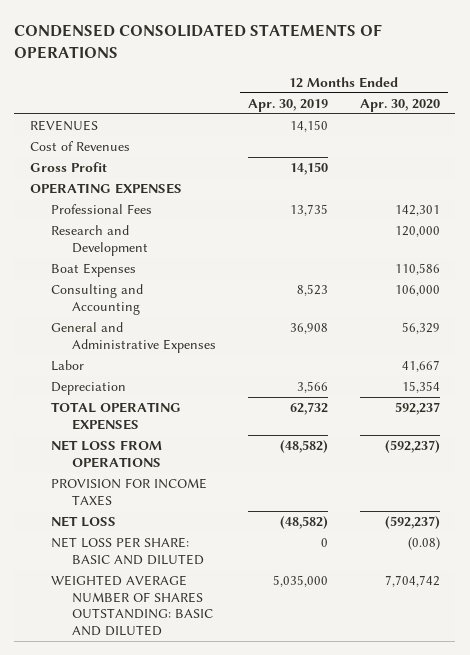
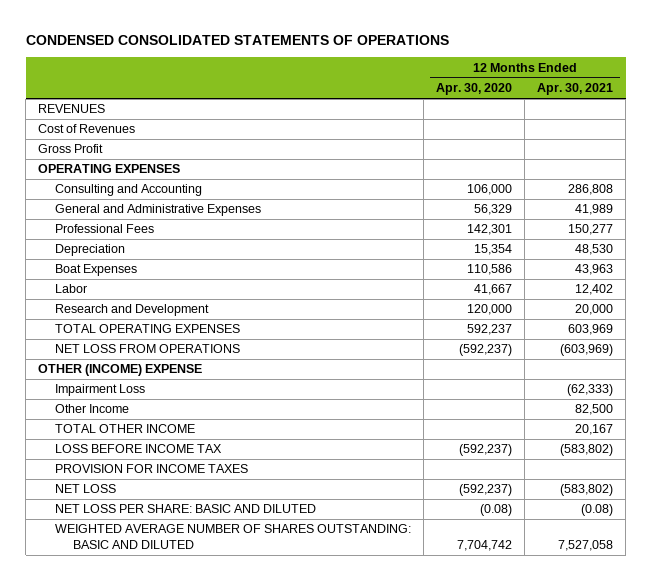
- | 12 Months Ended Apr. 30, 2019 | 12 Months Ended Apr. 30, 2020
+ | 12 Months Ended Apr. 30, 2020 | 12 Months Ended Apr. 30, 2021
moved down: Professional Fees | 142,301 | 150,277
moved down: Boat Expenses | 110,586 | 43,963
moved down: Labor | 41,667 | 12,402
moved down: Research and Development | 120,000 | 20,000
+ OTHER (INCOME) EXPENSE
+ Impairment Loss | | (62,333)
+ Other Income | | 82,500
+ TOTAL OTHER INCOME | | 20,167
+ LOSS BEFORE INCOME TAX | (592,237) | (583,802)

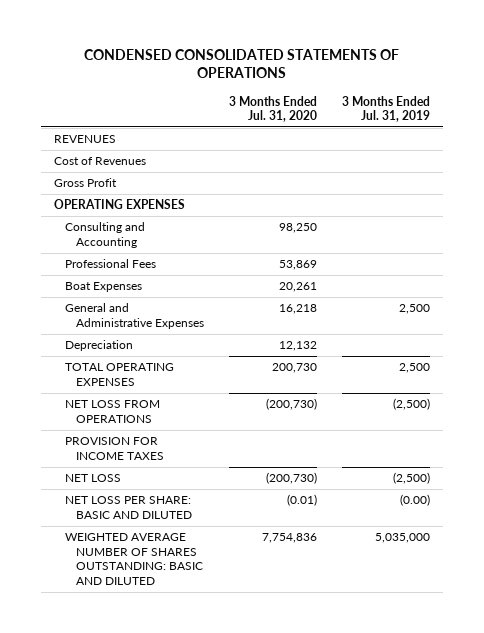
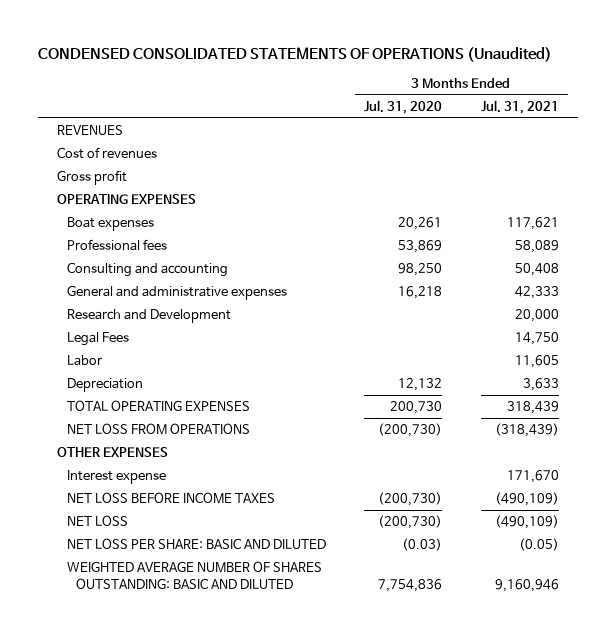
- CONDENSED CONSOLIDATED STATEMENTS OF OPERATIONS
+ CONDENSED CONSOLIDATED STATEMENTS OF OPERATIONS (Unaudited)
- | 3 Months Ended Jul. 31, 2020 | 3 Months Ended Jul. 31, 2019
+ | 3 Months Ended Jul. 31, 2020 | 3 Months Ended Jul. 31, 2021
- Cost of Revenues
- Gross Profit
+ Cost of revenues
+ Gross profit
- Consulting and Accounting | 98,250 |
- Professional Fees | 53,869 |
- Boat Expenses | 20,261 |
- General and Administrative Expenses | 16,218 | 2,500
+ Boat expenses | 20,261 | 117,621
+ Professional fees | 53,869 | 58,089
+ Consulting and accounting | 98,250 | 50,408
+ General and administrative expenses | 16,218 | 42,333
+ Research and Development | | 20,000
+ Legal Fees | | 14,750
+ Labor | | 11,605
- PROVISION FOR INCOME TAXES
+ OTHER EXPENSES
+ Interest expense | | 171,670
+ NET LOSS BEFORE INCOME TAXES | (200,730) | (490,109)
- NET LOSS PER SHARE: BASIC AND DILUTED | (0.01) | (0.00)
+ NET LOSS PER SHARE: BASIC AND DILUTED | (0.03) | (0.05)

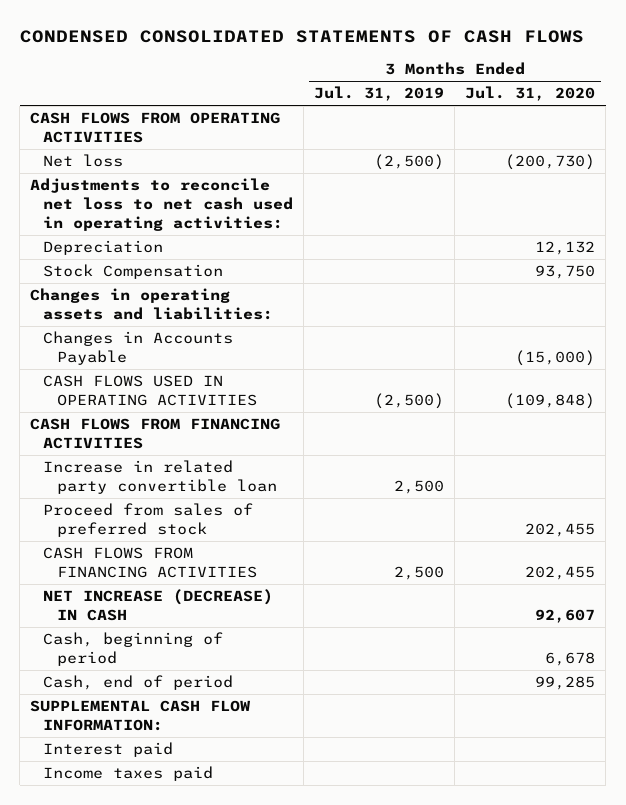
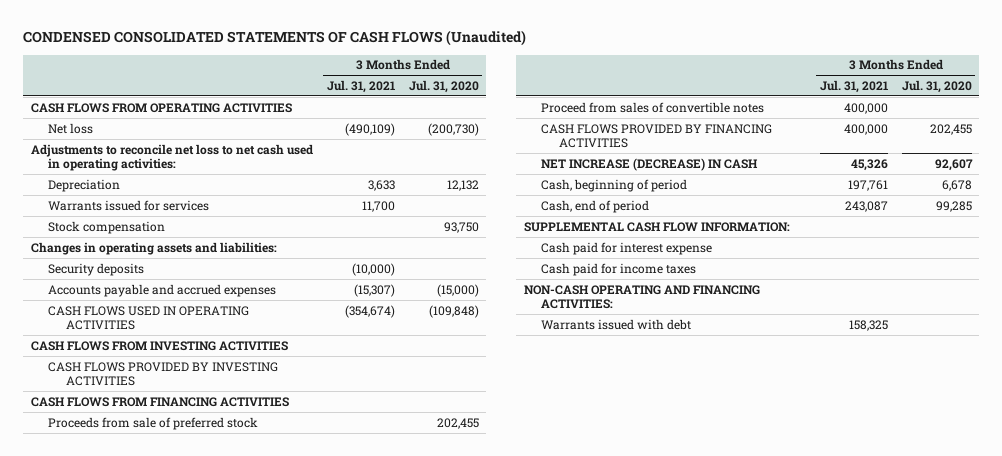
- CONDENSED CONSOLIDATED STATEMENTS OF CASH FLOWS
+ CONDENSED CONSOLIDATED STATEMENTS OF CASH FLOWS (Unaudited)
- | 3 Months Ended Jul. 31, 2019 | 3 Months Ended Jul. 31, 2020
+ | 3 Months Ended Jul. 31, 2021 | 3 Months Ended Jul. 31, 2020
- Stock Compensation | | 93,750
+ Warrants issued for services | 11,700 |
+ Stock compensation | | 93,750
- Changes in Accounts Payable | | (15,000)
+ Security deposits | (10,000) |
+ Accounts payable and accrued expenses | (15,307) | (15,000)
+ CASH FLOWS FROM INVESTING ACTIVITIES
+ CASH FLOWS PROVIDED BY INVESTING ACTIVITIES
- Increase in related party convertible loan | 2,500 |
- Proceed from sales of preferred stock | | 202,455
- CASH FLOWS FROM FINANCING ACTIVITIES | 2,500 | 202,455
+ Proceeds from sale of preferred stock | | 202,455
+ Proceed from sales of convertible notes | 400,000 |
+ CASH FLOWS PROVIDED BY FINANCING ACTIVITIES | 400,000 | 202,455
- Interest paid
- Income taxes paid
+ Cash paid for interest expense
+ Cash paid for income taxes
+ NON-CASH OPERATING AND FINANCING ACTIVITIES:
+ Warrants issued with debt | 158,325 |

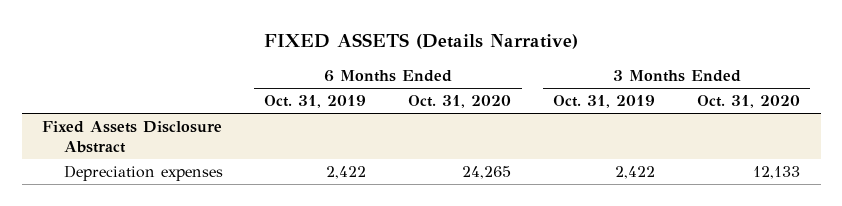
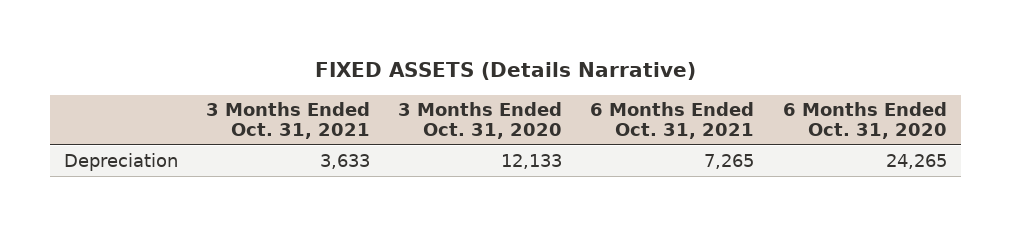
- | 6 Months Ended Oct. 31, 2019 | 6 Months Ended Oct. 31, 2020 | 3 Months Ended Oct. 31, 2019 | 3 Months Ended Oct. 31, 2020
+ | 3 Months Ended Oct. 31, 2021 | 3 Months Ended Oct. 31, 2020 | 6 Months Ended Oct. 31, 2021 | 6 Months Ended Oct. 31, 2020
- Fixed Assets Disclosure Abstract
- Depreciation expenses | 2,422 | 24,265 | 2,422 | 12,133
+ Depreciation | 3,633 | 12,133 | 7,265 | 24,265

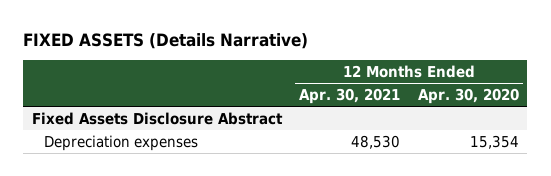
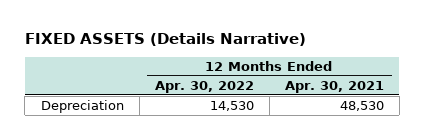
- | 12 Months Ended Apr. 30, 2021 | 12 Months Ended Apr. 30, 2020
+ | 12 Months Ended Apr. 30, 2022 | 12 Months Ended Apr. 30, 2021
- Fixed Assets Disclosure Abstract
- Depreciation expenses | 48,530 | 15,354
+ Depreciation | 14,530 | 48,530

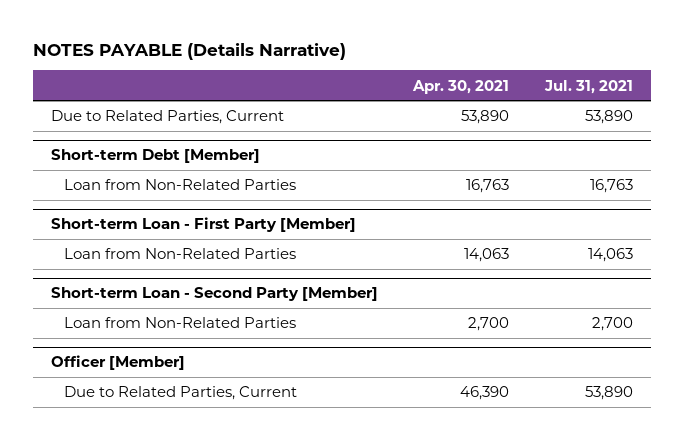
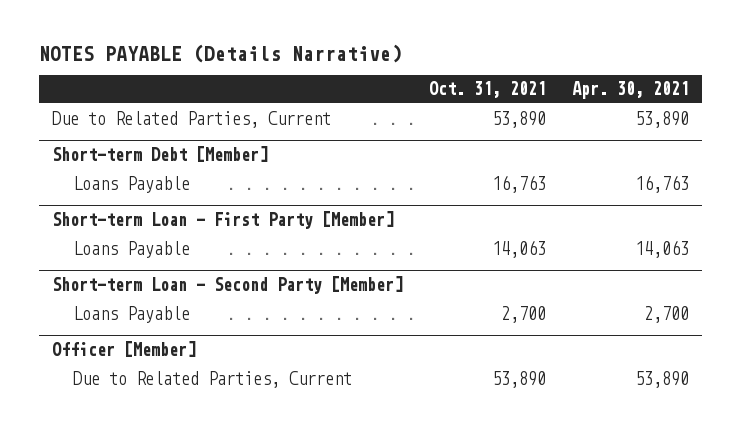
- | Apr. 30, 2021 | Jul. 31, 2021
+ | Oct. 31, 2021 | Apr. 30, 2021
@ Short-term Debt [Member]
- Loan from Non-Related Parties | 16,763 | 16,763
+ Loans Payable | 16,763 | 16,763
@ Short-term Loan - First Party [Member]
- Loan from Non-Related Parties | 14,063 | 14,063
+ Loans Payable | 14,063 | 14,063
@ Short-term Loan - Second Party [Member]
- Loan from Non-Related Parties | 2,700 | 2,700
+ Loans Payable | 2,700 | 2,700
@ Officer [Member]
- Due to Related Parties, Current | 46,390 | 53,890
+ Due to Related Parties, Current | 53,890 | 53,890

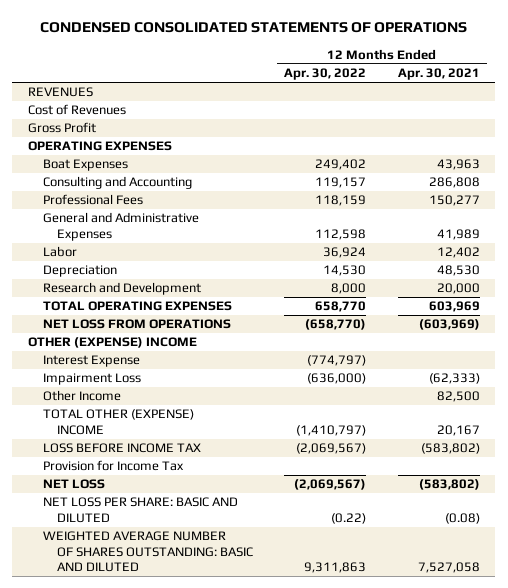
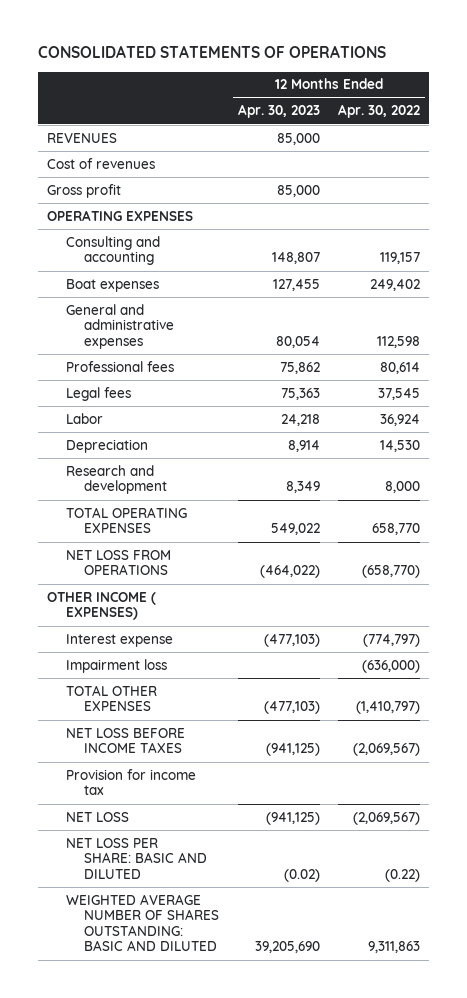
- CONDENSED CONSOLIDATED STATEMENTS OF OPERATIONS
+ CONSOLIDATED STATEMENTS OF OPERATIONS
- | 12 Months Ended Apr. 30, 2022 | 12 Months Ended Apr. 30, 2021
+ | 12 Months Ended Apr. 30, 2023 | 12 Months Ended Apr. 30, 2022
- Cost of Revenues
- Gross Profit
+ Cost of revenues
+ Gross profit | 85,000 |
- Boat Expenses | 249,402 | 43,963
- Consulting and Accounting | 119,157 | 286,808
- Professional Fees | 118,159 | 150,277
- General and Administrative Expenses | 112,598 | 41,989
+ Consulting and accounting | 148,807 | 119,157
+ Boat expenses | 127,455 | 249,402
+ General and administrative expenses | 80,054 | 112,598
+ Professional fees | 75,862 | 80,614
+ Legal fees | 75,363 | 37,545
- Research and Development | 8,000 | 20,000
+ Research and development | 8,349 | 8,000
- OTHER (EXPENSE) INCOME
- Interest Expense | (774,797) |
- Impairment Loss | (636,000) | (62,333)
- Other Income | | 82,500
- TOTAL OTHER (EXPENSE) INCOME | (1,410,797) | 20,167
- LOSS BEFORE INCOME TAX | (2,069,567) | (583,802)
- Provision for Income Tax
+ OTHER INCOME ( EXPENSES)
+ Interest expense | (477,103) | (774,797)
+ Impairment loss | | (636,000)
+ TOTAL OTHER EXPENSES | (477,103) | (1,410,797)
+ NET LOSS BEFORE INCOME TAXES | (941,125) | (2,069,567)
+ Provision for income tax

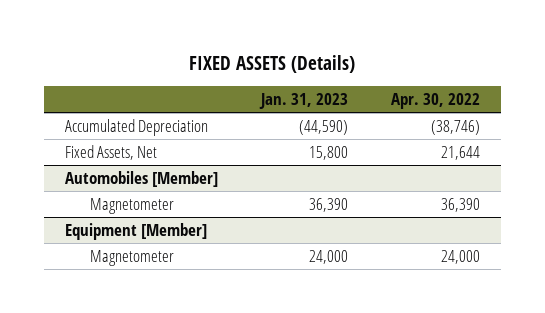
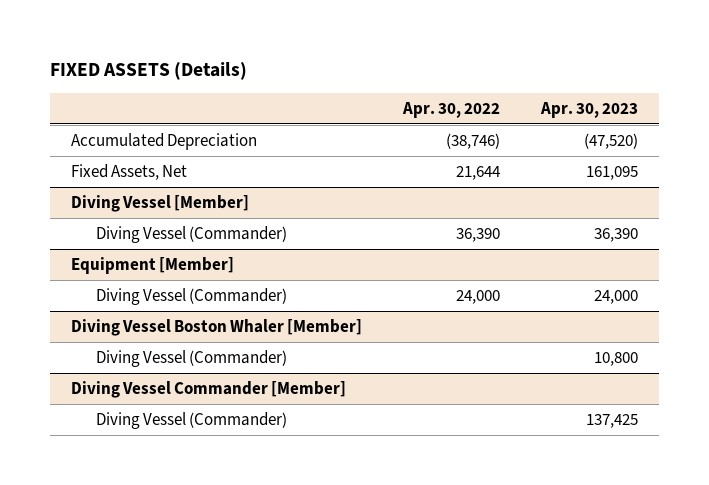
- | Jan. 31, 2023 | Apr. 30, 2022
+ | Apr. 30, 2022 | Apr. 30, 2023
- Automobiles [Member]
- Magnetometer | 36,390 | 36,390
+ Diving Vessel [Member]
+ Diving Vessel (Commander) | 36,390 | 36,390
@ Equipment [Member]
- Magnetometer | 24,000 | 24,000
+ Diving Vessel (Commander) | 24,000 | 24,000
+ Diving Vessel Boston Whaler [Member]
+ Diving Vessel (Commander) | | 10,800
+ Diving Vessel Commander [Member]
+ Diving Vessel (Commander) | | 137,425

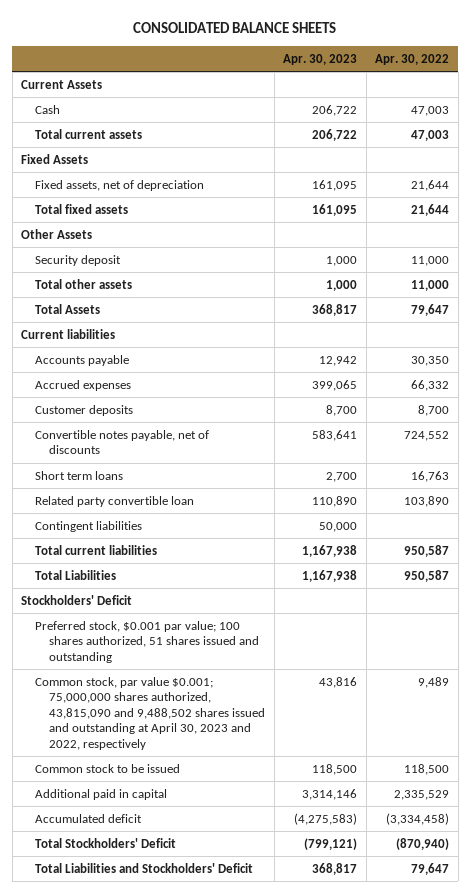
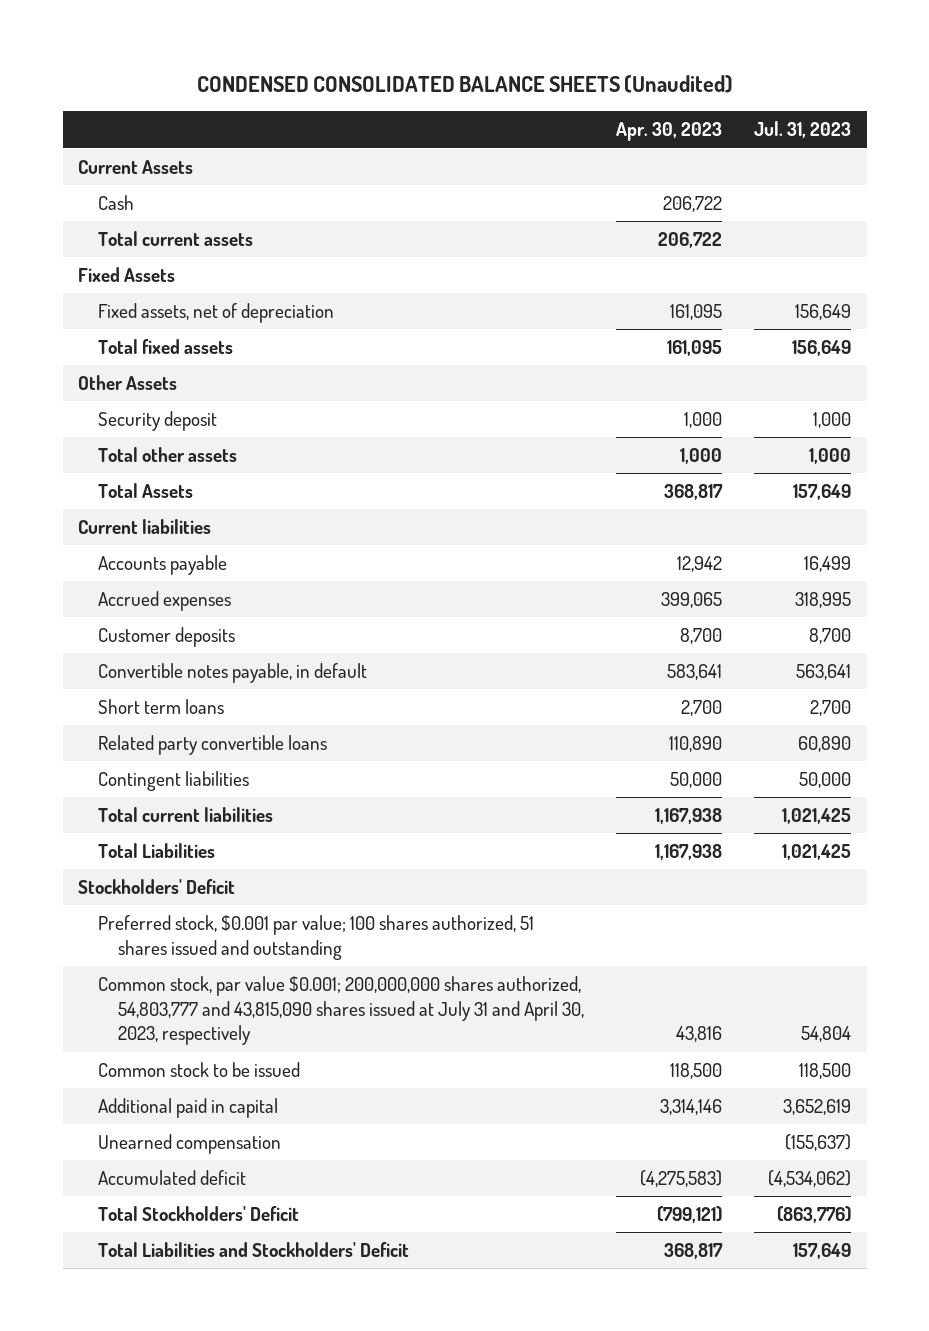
- CONSOLIDATED BALANCE SHEETS
+ CONDENSED CONSOLIDATED BALANCE SHEETS (Unaudited)
- | Apr. 30, 2023 | Apr. 30, 2022
+ | Apr. 30, 2023 | Jul. 31, 2023
- Convertible notes payable, net of discounts | 583,641 | 724,552
+ Convertible notes payable, in default | 583,641 | 563,641
- Related party convertible loan | 110,890 | 103,890
+ Related party convertible loans | 110,890 | 60,890
- Common stock, par value $0.001; 75,000,000 shares authorized, 43,815,090 and 9,488,502 shares issued and outstanding at April 30, 2023 and 2022, respectively | 43,816 | 9,489
+ Common stock, par value $0.001; 200,000,000 shares authorized, 54,803,777 and 43,815,090 shares issued at July 31 and April 30, 2023, respectively | 43,816 | 54,804
+ Unearned compensation | | (155,637)

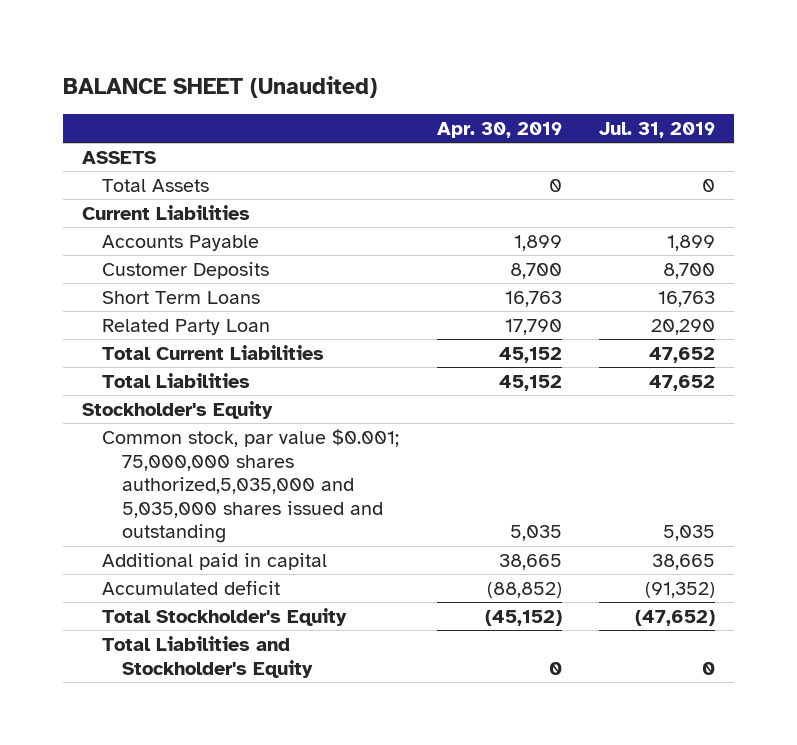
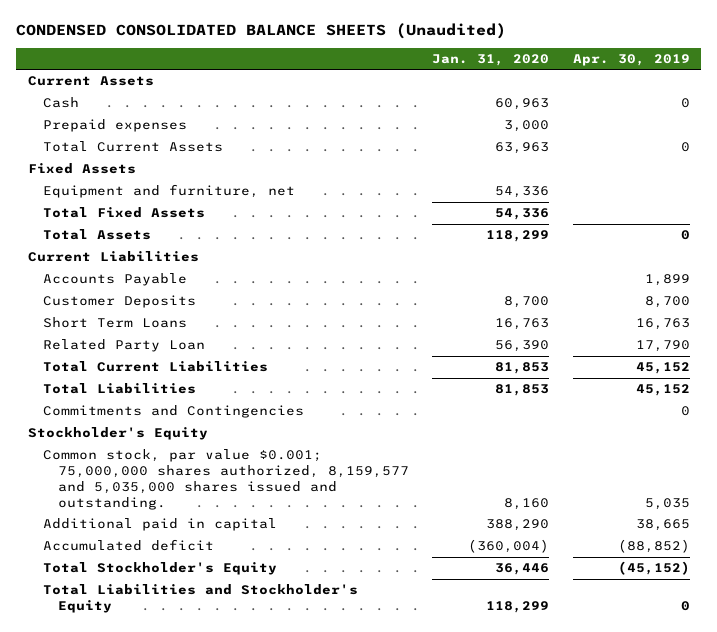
- BALANCE SHEET (Unaudited)
+ CONDENSED CONSOLIDATED BALANCE SHEETS (Unaudited)
- | Apr. 30, 2019 | Jul. 31, 2019
+ | Jan. 31, 2020 | Apr. 30, 2019
- ASSETS
+ Current Assets
+ Cash | 60,963 | 0
+ Prepaid expenses | 3,000 |
+ Total Current Assets | 63,963 | 0
+ Fixed Assets
+ Equipment and furniture, net | 54,336 |
+ Total Fixed Assets | 54,336 |
+ Commitments and Contingencies | | 0
- Common stock, par value $0.001; 75,000,000 shares authorized,5,035,000 and 5,035,000 shares issued and outstanding | 5,035 | 5,035
+ Common stock, par value $0.001; 75,000,000 shares authorized, 8,159,577 and 5,035,000 shares issued and outstanding. | 8,160 | 5,035

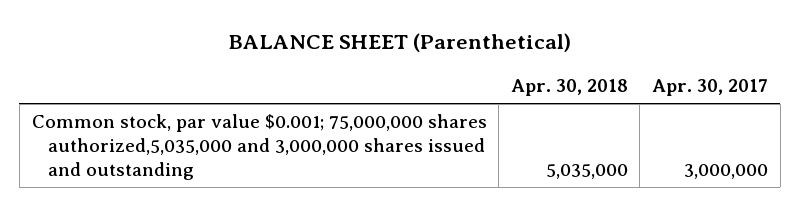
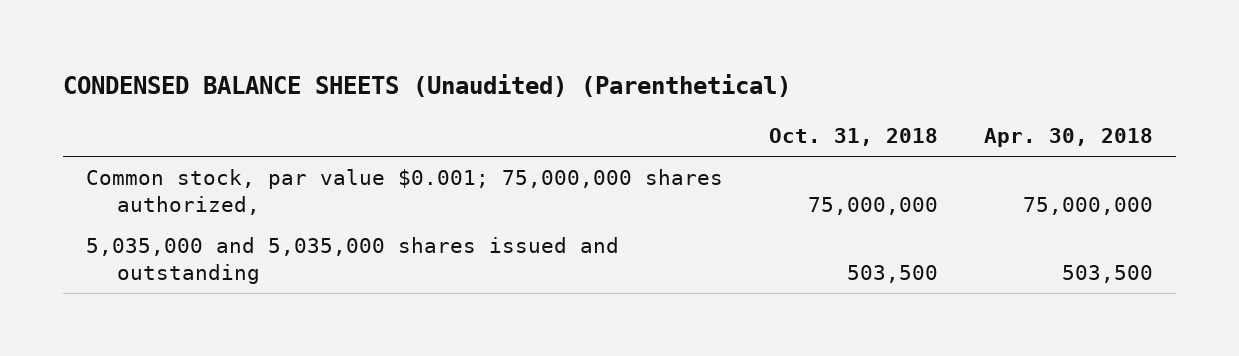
- BALANCE SHEET (Parenthetical)
+ CONDENSED BALANCE SHEETS (Unaudited) (Parenthetical)
- | Apr. 30, 2018 | Apr. 30, 2017
+ | Oct. 31, 2018 | Apr. 30, 2018
- Common stock, par value $0.001; 75,000,000 shares authorized,5,035,000 and 3,000,000 shares issued and outstanding | 5,035,000 | 3,000,000
+ Common stock, par value $0.001; 75,000,000 shares authorized, | 75,000,000 | 75,000,000
+ 5,035,000 and 5,035,000 shares issued and outstanding | 503,500 | 503,500

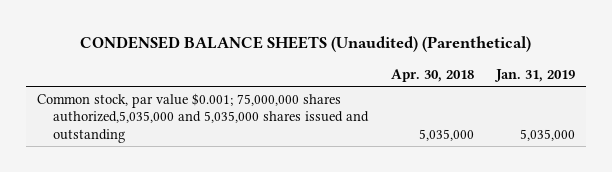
- | Oct. 31, 2018 | Apr. 30, 2018
+ | Apr. 30, 2018 | Jan. 31, 2019
- Common stock, par value $0.001; 75,000,000 shares authorized, | 75,000,000 | 75,000,000
- 5,035,000 and 5,035,000 shares issued and outstanding | 503,500 | 503,500
+ Common stock, par value $0.001; 75,000,000 shares authorized,5,035,000 and 5,035,000 shares issued and outstanding | 5,035,000 | 5,035,000

